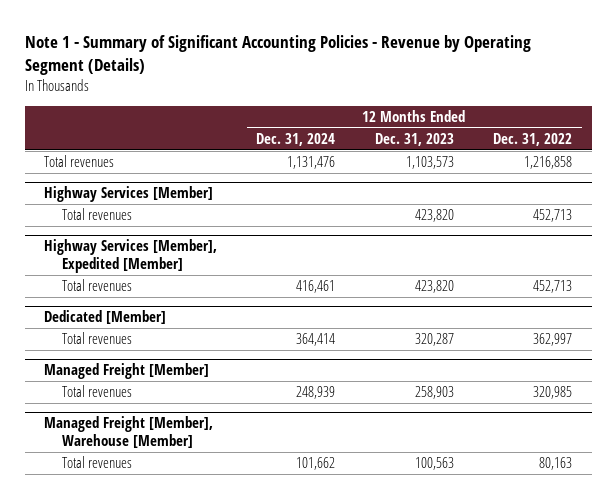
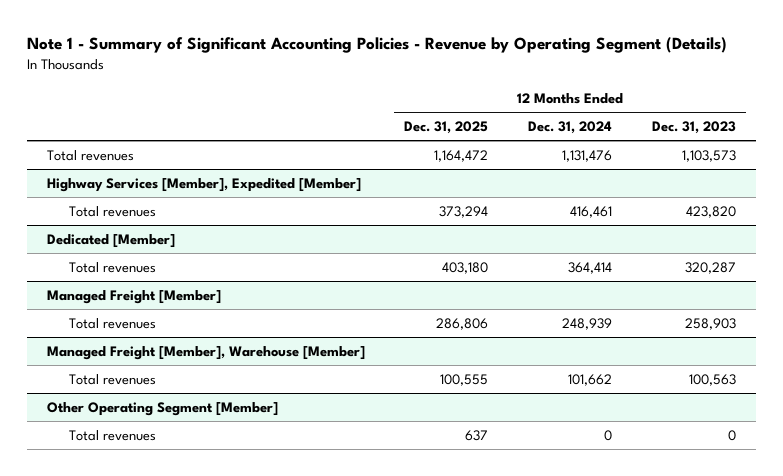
- | 12 Months Ended Dec. 31, 2024 | 12 Months Ended Dec. 31, 2023 | 12 Months Ended Dec. 31, 2022
+ | 12 Months Ended Dec. 31, 2025 | 12 Months Ended Dec. 31, 2024 | 12 Months Ended Dec. 31, 2023
- Highway Services [Member]
- Total revenues | | 423,820 | 452,713
+ Other Operating Segment [Member]
+ Total revenues | 637 | 0 | 0

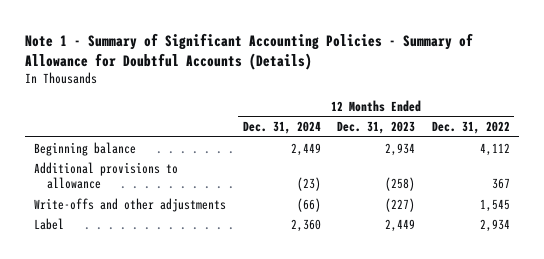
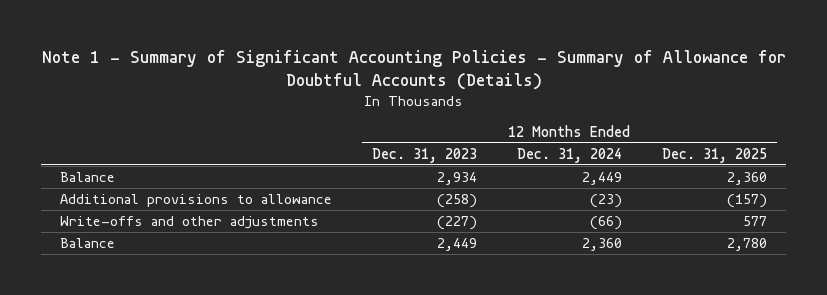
- | 12 Months Ended Dec. 31, 2024 | 12 Months Ended Dec. 31, 2023 | 12 Months Ended Dec. 31, 2022
+ | 12 Months Ended Dec. 31, 2023 | 12 Months Ended Dec. 31, 2024 | 12 Months Ended Dec. 31, 2025
- Beginning balance | 2,449 | 2,934 | 4,112
+ Balance | 2,934 | 2,449 | 2,360
- Label | 2,360 | 2,449 | 2,934
+ Balance | 2,449 | 2,360 | 2,780

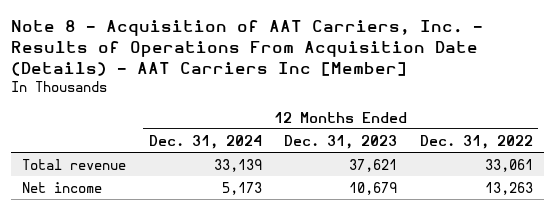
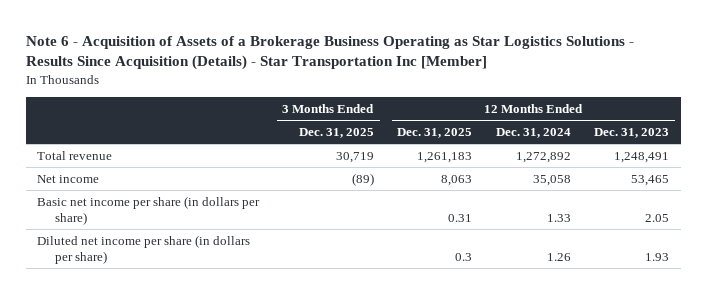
- Note 8 - Acquisition of AAT Carriers, Inc. - Results of Operations From Acquisition Date (Details) - AAT Carriers Inc [Member]
+ Note 6 - Acquisition of Assets of a Brokerage Business Operating as Star Logistics Solutions - Results Since Acquisition (Details) - Star Transportation Inc [Member]
- | 12 Months Ended Dec. 31, 2024 | 12 Months Ended Dec. 31, 2023 | 12 Months Ended Dec. 31, 2022
+ | 3 Months Ended Dec. 31, 2025 | 12 Months Ended Dec. 31, 2025 | 12 Months Ended Dec. 31, 2024 | 12 Months Ended Dec. 31, 2023
- Total revenue | 33,139 | 37,621 | 33,061
- Net income | 5,173 | 10,679 | 13,263
+ Total revenue | 30,719 | 1,261,183 | 1,272,892 | 1,248,491
+ Net income | (89) | 8,063 | 35,058 | 53,465
+ Basic net income per share (in dollars per share) | | 0.31 | 1.33 | 2.05
+ Diluted net income per share (in dollars per share) | | 0.3 | 1.26 | 1.93

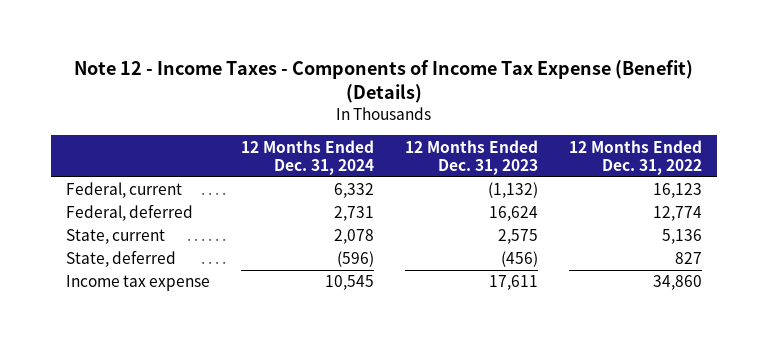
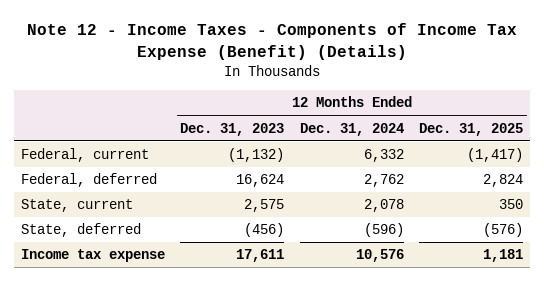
- | 12 Months Ended Dec. 31, 2024 | 12 Months Ended Dec. 31, 2023 | 12 Months Ended Dec. 31, 2022
+ | 12 Months Ended Dec. 31, 2023 | 12 Months Ended Dec. 31, 2024 | 12 Months Ended Dec. 31, 2025
- Federal, deferred | 2,731 | 16,624 | 12,774
+ Federal, deferred | 16,624 | 2,762 | 2,824
- Income tax expense | 10,545 | 17,611 | 34,860
+ Income tax expense | 17,611 | 10,576 | 1,181

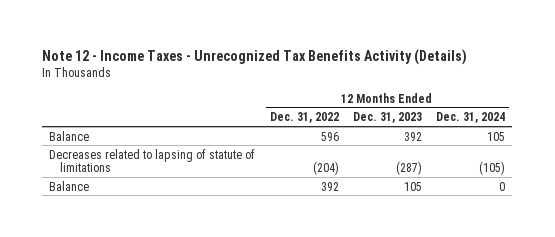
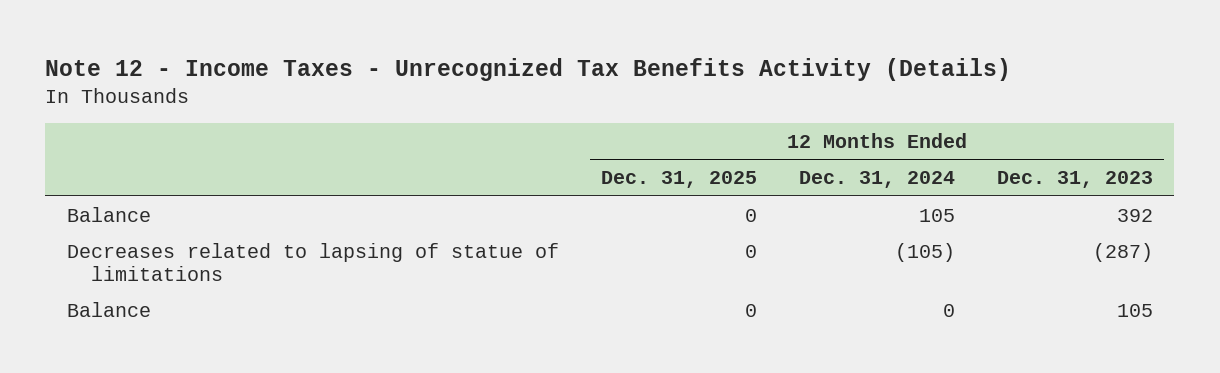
- | 12 Months Ended Dec. 31, 2022 | 12 Months Ended Dec. 31, 2023 | 12 Months Ended Dec. 31, 2024
+ | 12 Months Ended Dec. 31, 2025 | 12 Months Ended Dec. 31, 2024 | 12 Months Ended Dec. 31, 2023
- Decreases related to lapsing of statute of limitations | (204) | (287) | (105)
+ Decreases related to lapsing of statue of limitations | 0 | (105) | (287)

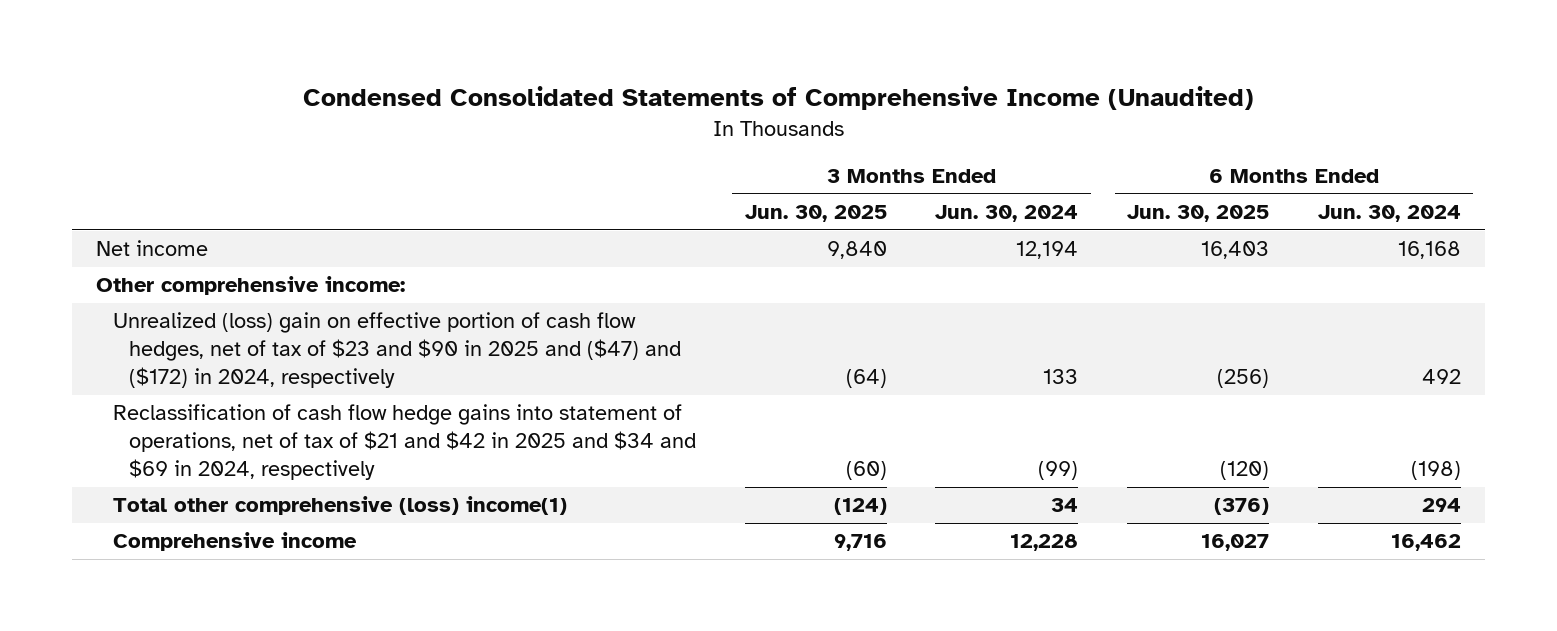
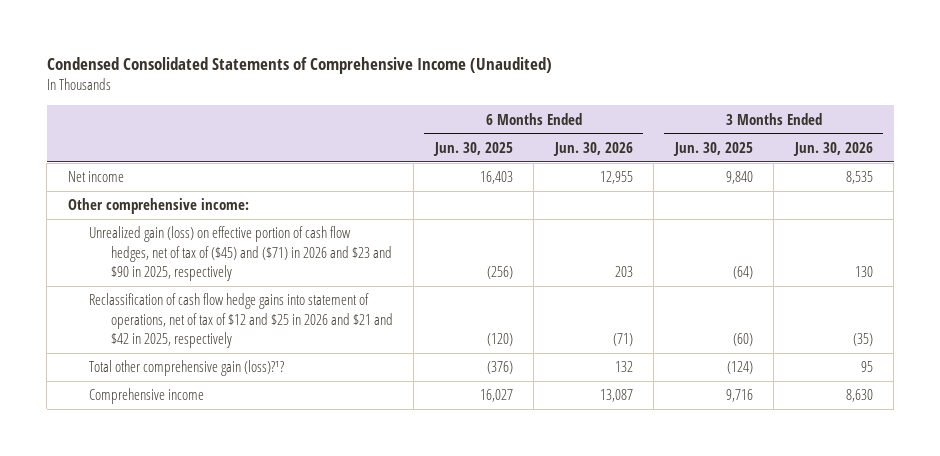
- | 3 Months Ended Jun. 30, 2025 | 3 Months Ended Jun. 30, 2024 | 6 Months Ended Jun. 30, 2025 | 6 Months Ended Jun. 30, 2024
+ | 6 Months Ended Jun. 30, 2025 | 6 Months Ended Jun. 30, 2026 | 3 Months Ended Jun. 30, 2025 | 3 Months Ended Jun. 30, 2026
- Unrealized (loss) gain on effective portion of cash flow hedges, net of tax of $23 and $90 in 2025 and ($47) and ($172) in 2024, respectively | (64) | 133 | (256) | 492
- Reclassification of cash flow hedge gains into statement of operations, net of tax of $21 and $42 in 2025 and $34 and $69 in 2024, respectively | (60) | (99) | (120) | (198)
- Total other comprehensive (loss) income(1) | (124) | 34 | (376) | 294
+ Unrealized gain (loss) on effective portion of cash flow hedges, net of tax of ($45) and ($71) in 2026 and $23 and $90 in 2025, respectively | (256) | 203 | (64) | 130
+ Reclassification of cash flow hedge gains into statement of operations, net of tax of $12 and $25 in 2026 and $21 and $42 in 2025, respectively | (120) | (71) | (60) | (35)
+ Total other comprehensive gain (loss)?¹? | (376) | 132 | (124) | 95

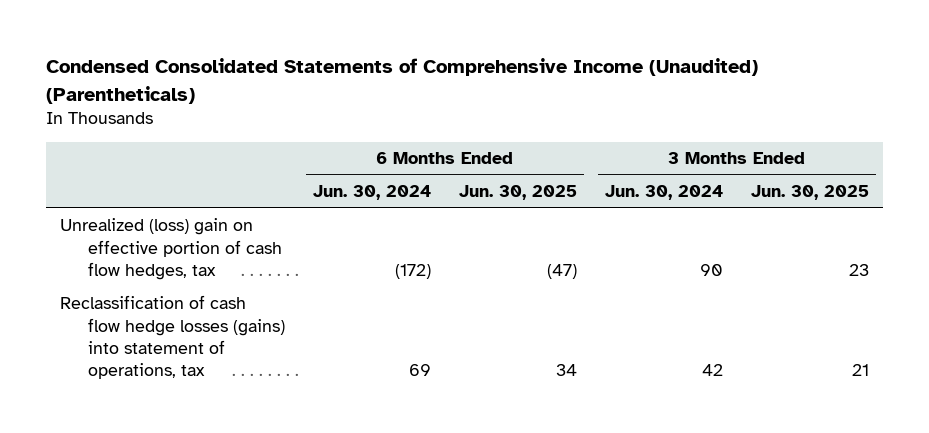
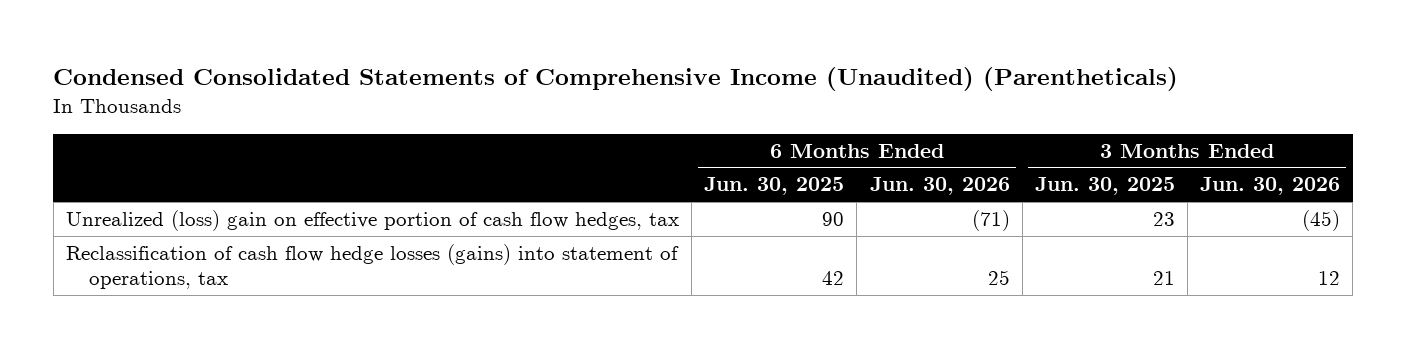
- | 6 Months Ended Jun. 30, 2024 | 6 Months Ended Jun. 30, 2025 | 3 Months Ended Jun. 30, 2024 | 3 Months Ended Jun. 30, 2025
+ | 6 Months Ended Jun. 30, 2025 | 6 Months Ended Jun. 30, 2026 | 3 Months Ended Jun. 30, 2025 | 3 Months Ended Jun. 30, 2026
- Unrealized (loss) gain on effective portion of cash flow hedges, tax | (172) | (47) | 90 | 23
- Reclassification of cash flow hedge losses (gains) into statement of operations, tax | 69 | 34 | 42 | 21
+ Unrealized (loss) gain on effective portion of cash flow hedges, tax | 90 | (71) | 23 | (45)
+ Reclassification of cash flow hedge losses (gains) into statement of operations, tax | 42 | 25 | 21 | 12

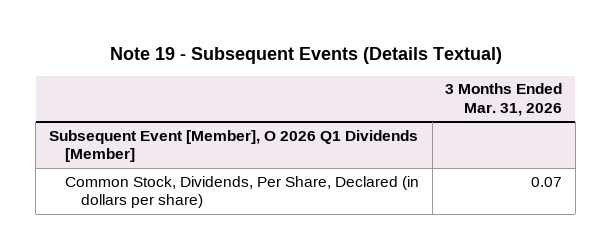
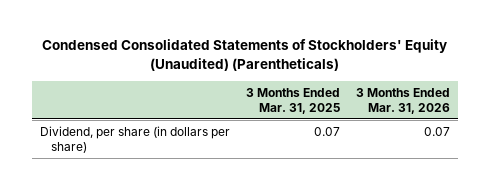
- Note 19 - Subsequent Events (Details Textual)
+ Condensed Consolidated Statements of Stockholders' Equity (Unaudited) (Parentheticals)
- | 3 Months Ended Mar. 31, 2026
+ | 3 Months Ended Mar. 31, 2025 | 3 Months Ended Mar. 31, 2026
- Subsequent Event [Member], O 2026 Q1 Dividends [Member]
- Common Stock, Dividends, Per Share, Declared (in dollars per share) | 0.07
+ Dividend, per share (in dollars per share) | 0.07 | 0.07

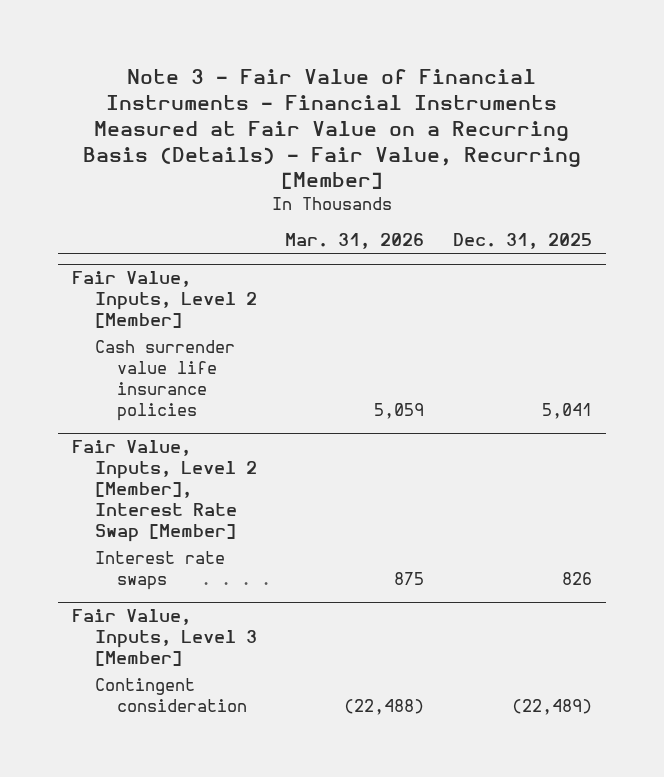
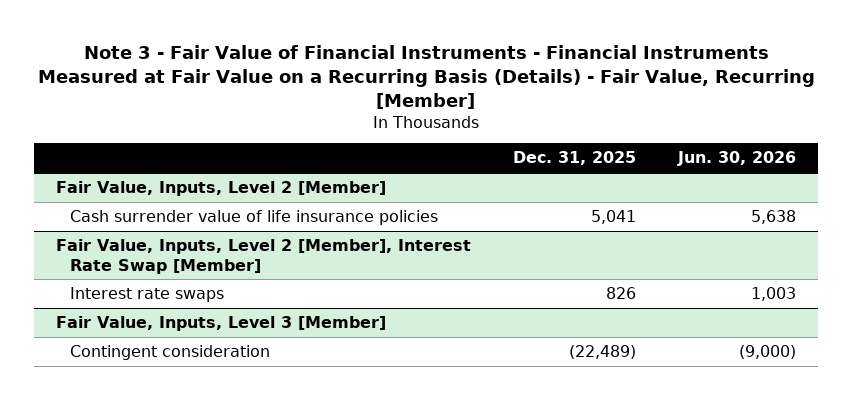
- | Mar. 31, 2026 | Dec. 31, 2025
+ | Dec. 31, 2025 | Jun. 30, 2026
@ Fair Value, Inputs, Level 2 [Member]
- Cash surrender value life insurance policies | 5,059 | 5,041
+ Cash surrender value of life insurance policies | 5,041 | 5,638

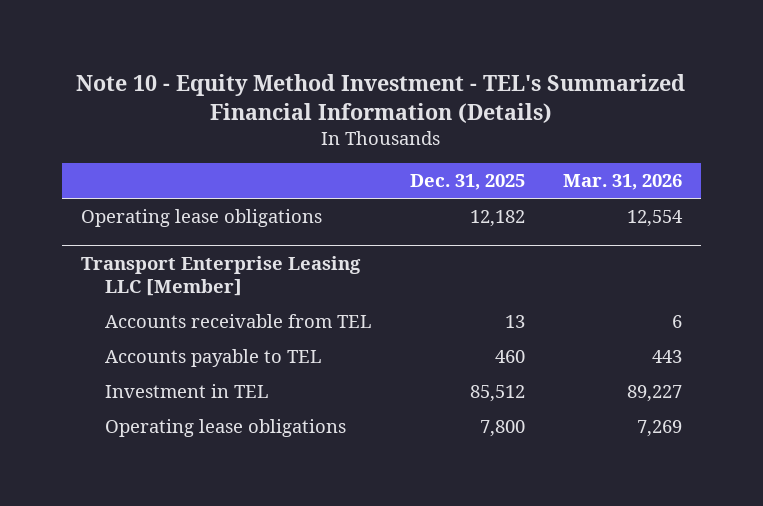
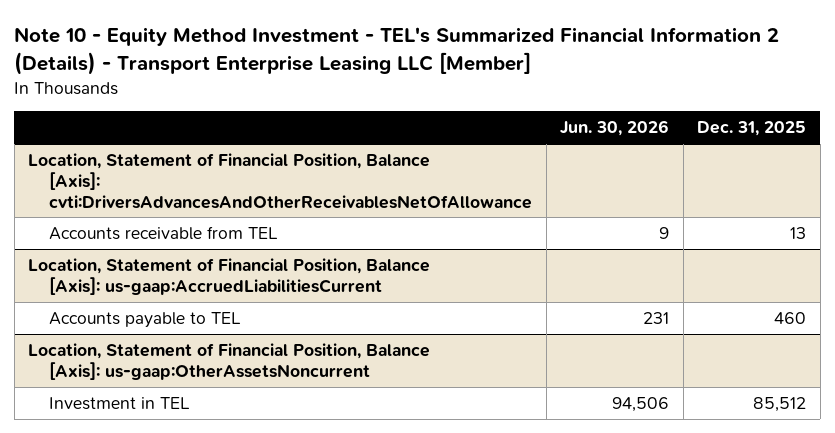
- Note 10 - Equity Method Investment - TEL's Summarized Financial Information (Details)
+ Note 10 - Equity Method Investment - TEL's Summarized Financial Information 2 (Details) - Transport Enterprise Leasing LLC [Member]
- | Dec. 31, 2025 | Mar. 31, 2026
+ | Jun. 30, 2026 | Dec. 31, 2025
- Operating lease obligations | 12,182 | 12,554
- Transport Enterprise Leasing LLC [Member]
+ Location, Statement of Financial Position, Balance [Axis]: cvti:DriversAdvancesAndOtherReceivablesNetOfAllowance
+ Location, Statement of Financial Position, Balance [Axis]: us-gaap:AccruedLiabilitiesCurrent
+ Location, Statement of Financial Position, Balance [Axis]: us-gaap:OtherAssetsNoncurrent
- Operating lease obligations | 7,800 | 7,269

